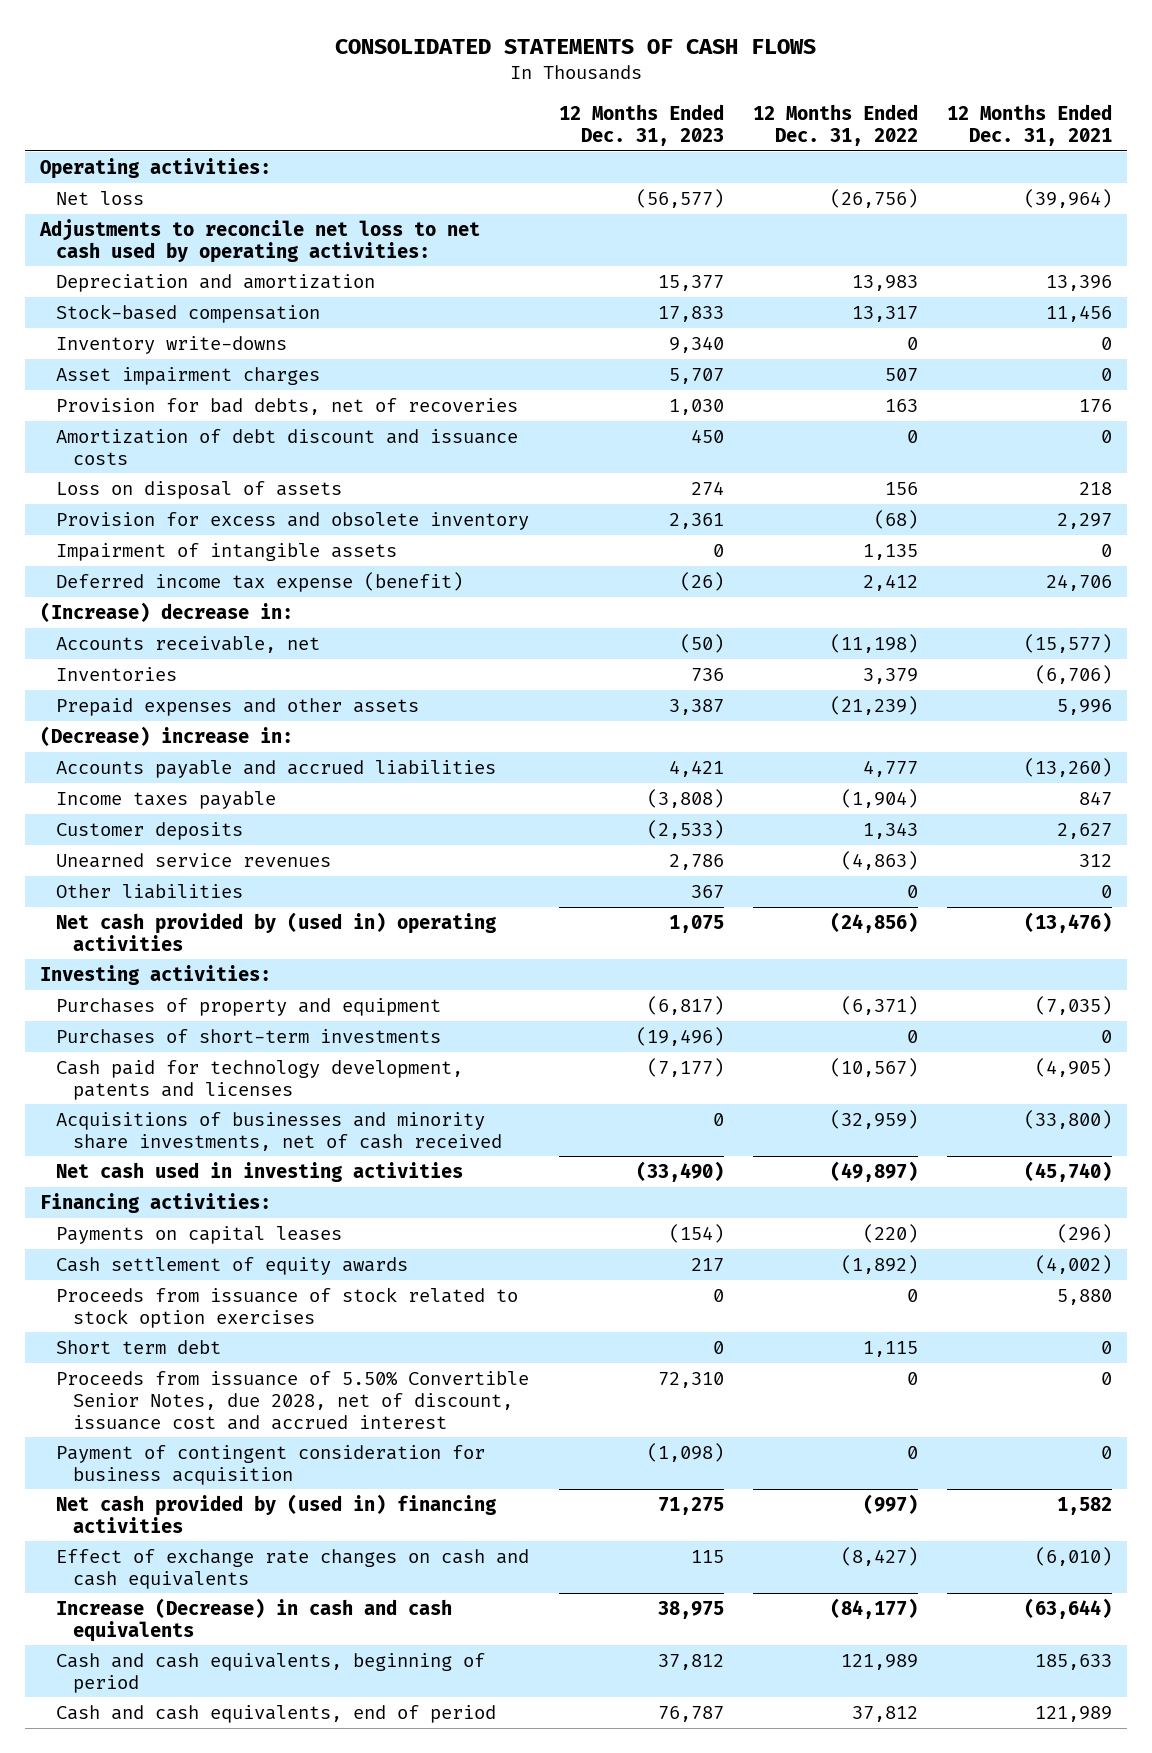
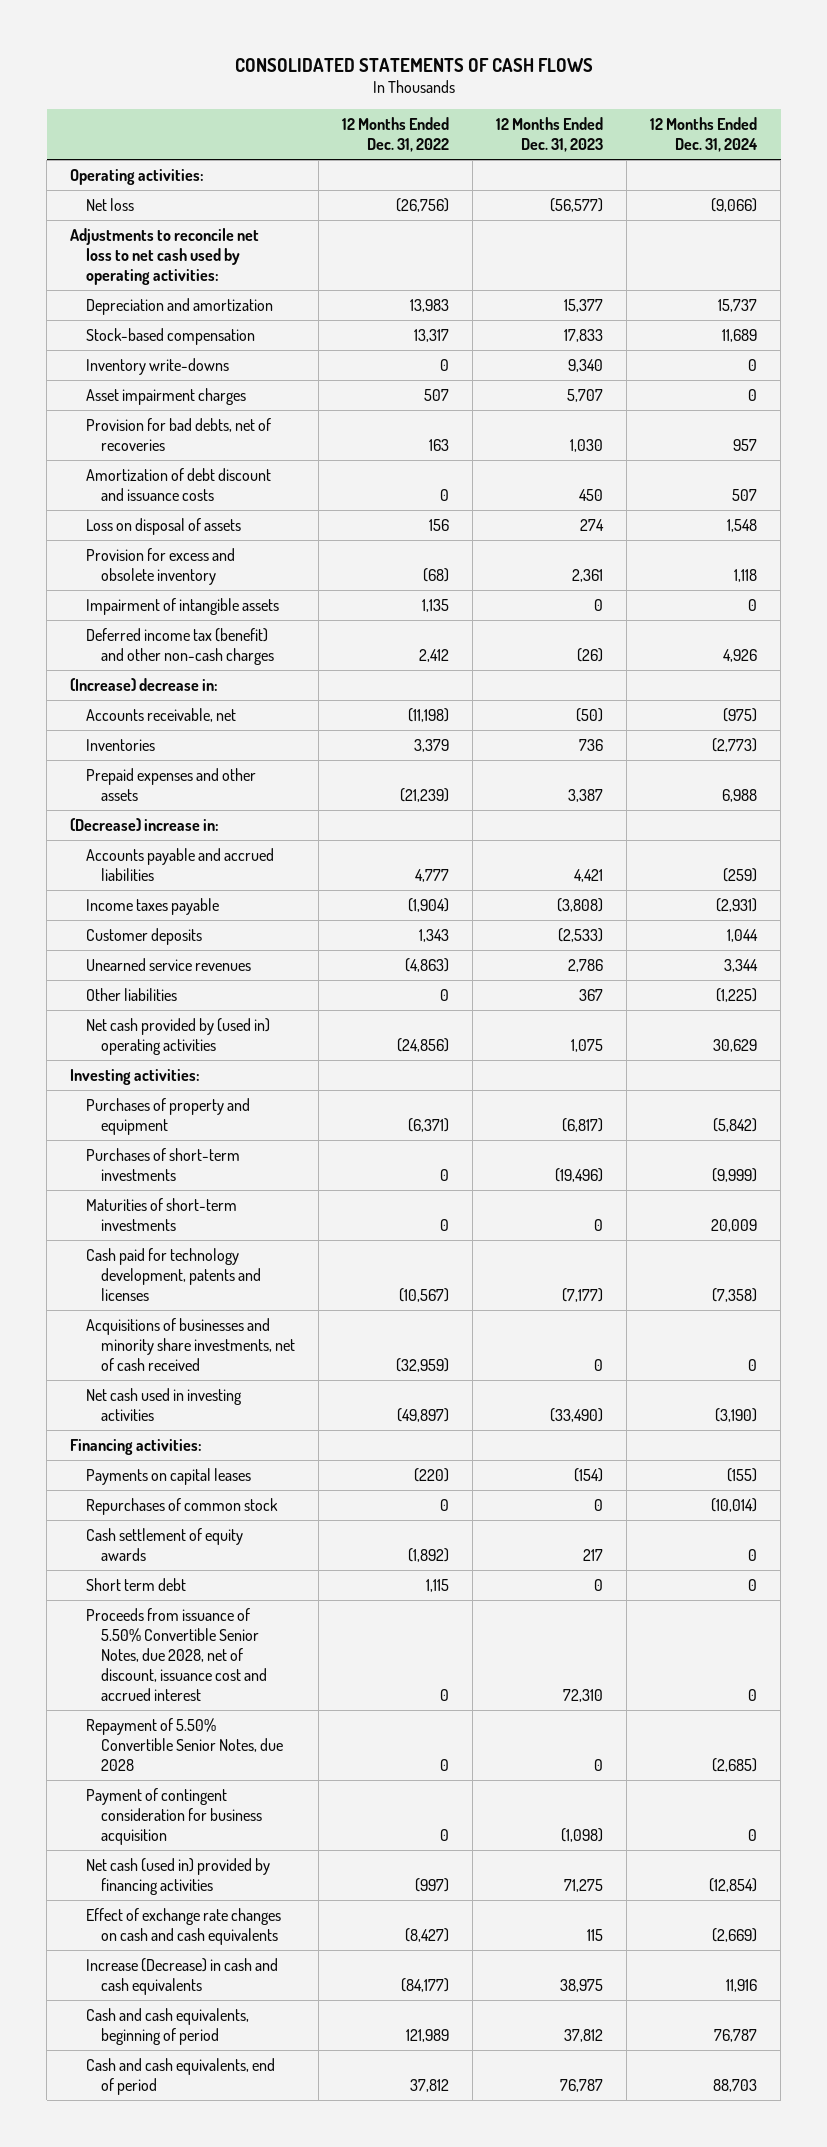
- | 12 Months Ended Dec. 31, 2023 | 12 Months Ended Dec. 31, 2022 | 12 Months Ended Dec. 31, 2021
+ | 12 Months Ended Dec. 31, 2022 | 12 Months Ended Dec. 31, 2023 | 12 Months Ended Dec. 31, 2024
- Deferred income tax expense (benefit) | (26) | 2,412 | 24,706
+ Deferred income tax (benefit) and other non-cash charges | 2,412 | (26) | 4,926
+ Maturities of short-term investments | 0 | 0 | 20,009
+ Repurchases of common stock | 0 | 0 | (10,014)
- Proceeds from issuance of stock related to stock option exercises | 0 | 0 | 5,880
+ Repayment of 5.50% Convertible Senior Notes, due 2028 | 0 | 0 | (2,685)
- Net cash provided by (used in) financing activities | 71,275 | (997) | 1,582
+ Net cash (used in) provided by financing activities | (997) | 71,275 | (12,854)

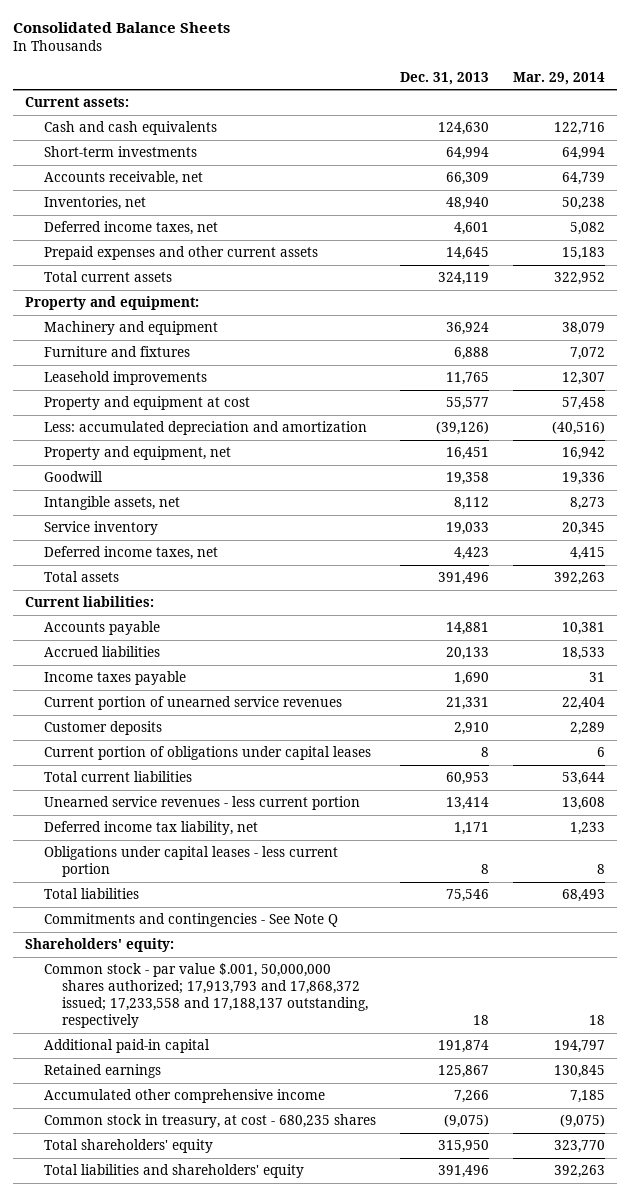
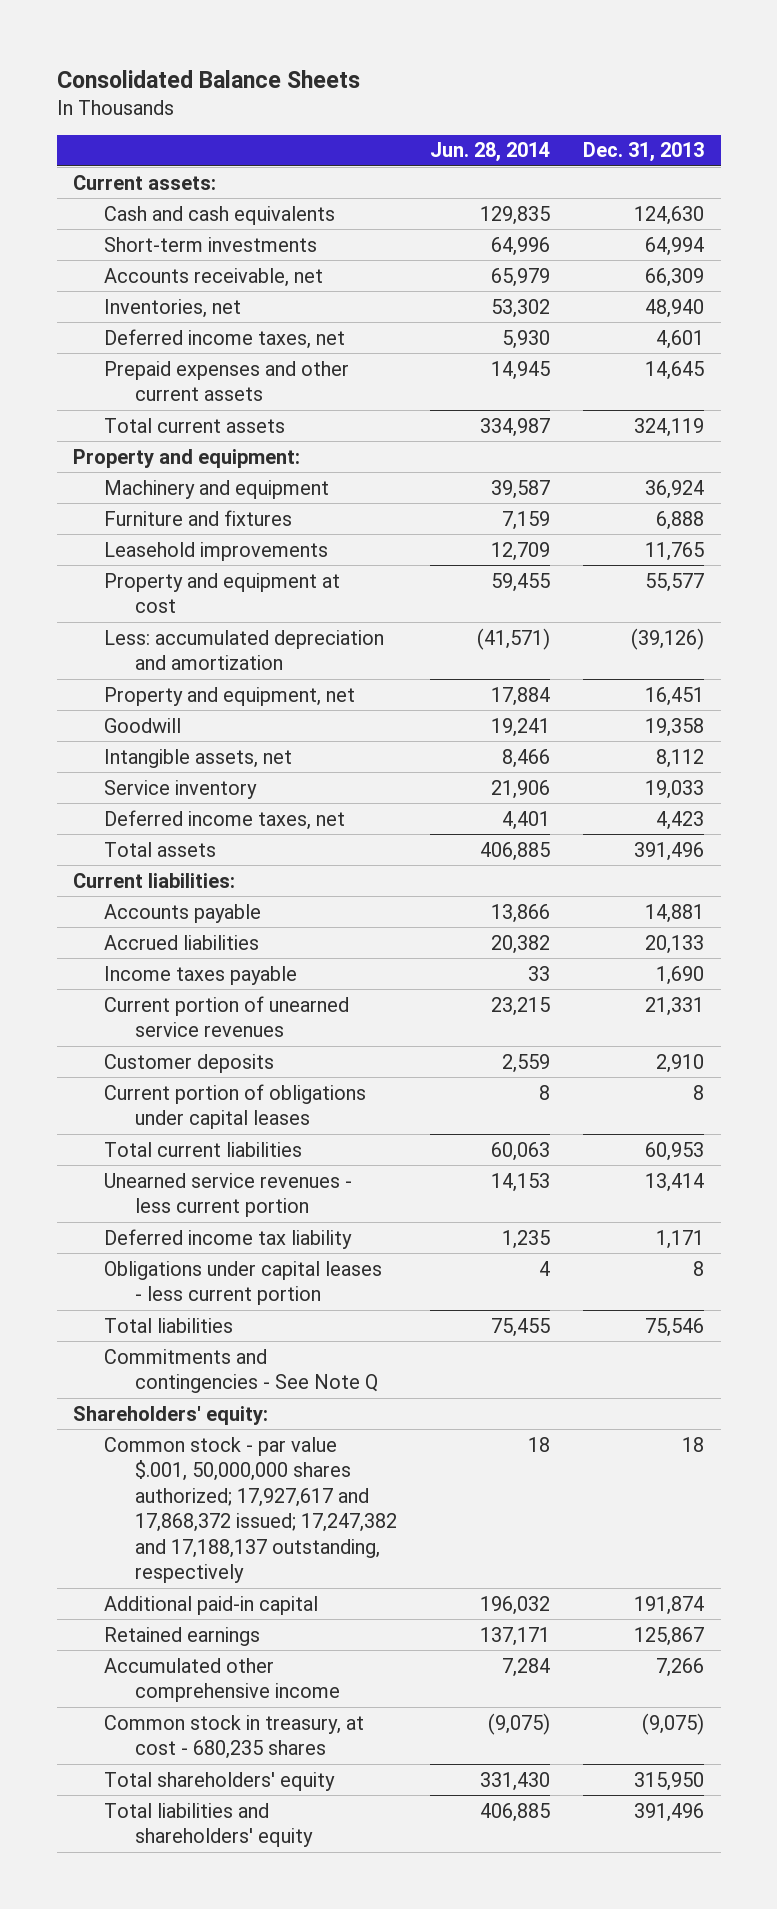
- | Dec. 31, 2013 | Mar. 29, 2014
+ | Jun. 28, 2014 | Dec. 31, 2013
- Deferred income tax liability, net | 1,171 | 1,233
+ Deferred income tax liability | 1,235 | 1,171
- Common stock - par value $.001, 50,000,000 shares authorized; 17,913,793 and 17,868,372 issued; 17,233,558 and 17,188,137 outstanding, respectively | 18 | 18
+ Common stock - par value $.001, 50,000,000 shares authorized; 17,927,617 and 17,868,372 issued; 17,247,382 and 17,188,137 outstanding, respectively | 18 | 18

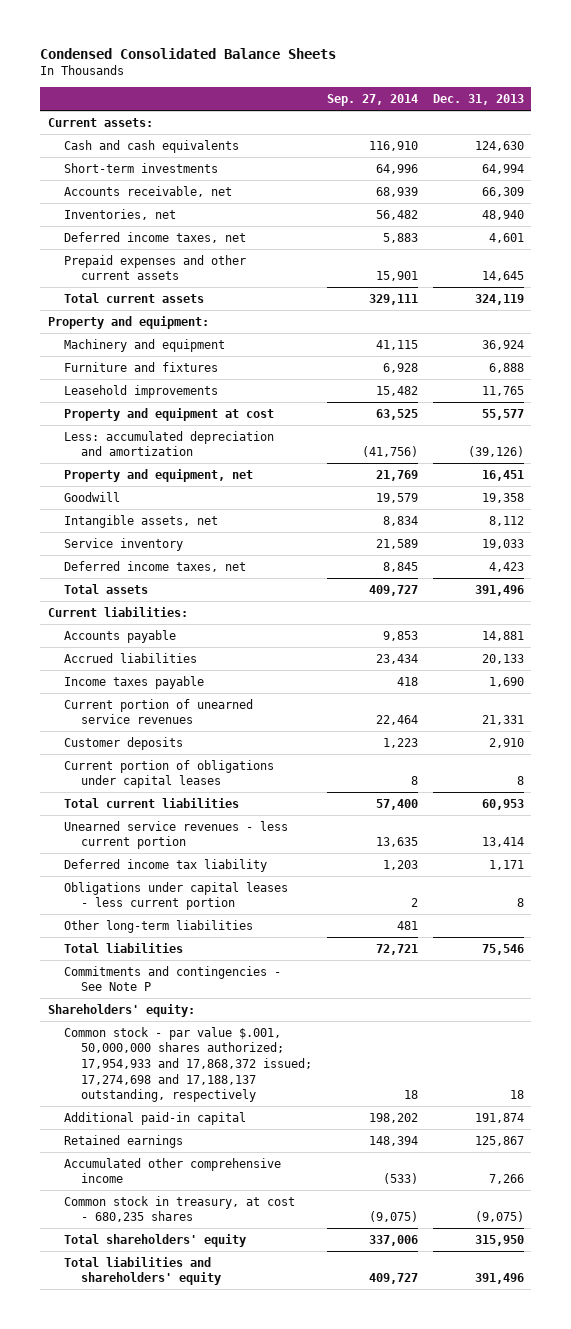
- Consolidated Balance Sheets
+ Condensed Consolidated Balance Sheets
- | Jun. 28, 2014 | Dec. 31, 2013
+ | Sep. 27, 2014 | Dec. 31, 2013
+ Other long-term liabilities | 481 |
- Commitments and contingencies - See Note Q
+ Commitments and contingencies - See Note P
- Common stock - par value $.001, 50,000,000 shares authorized; 17,927,617 and 17,868,372 issued; 17,247,382 and 17,188,137 outstanding, respectively | 18 | 18
+ Common stock - par value $.001, 50,000,000 shares authorized; 17,954,933 and 17,868,372 issued; 17,274,698 and 17,188,137 outstanding, respectively | 18 | 18

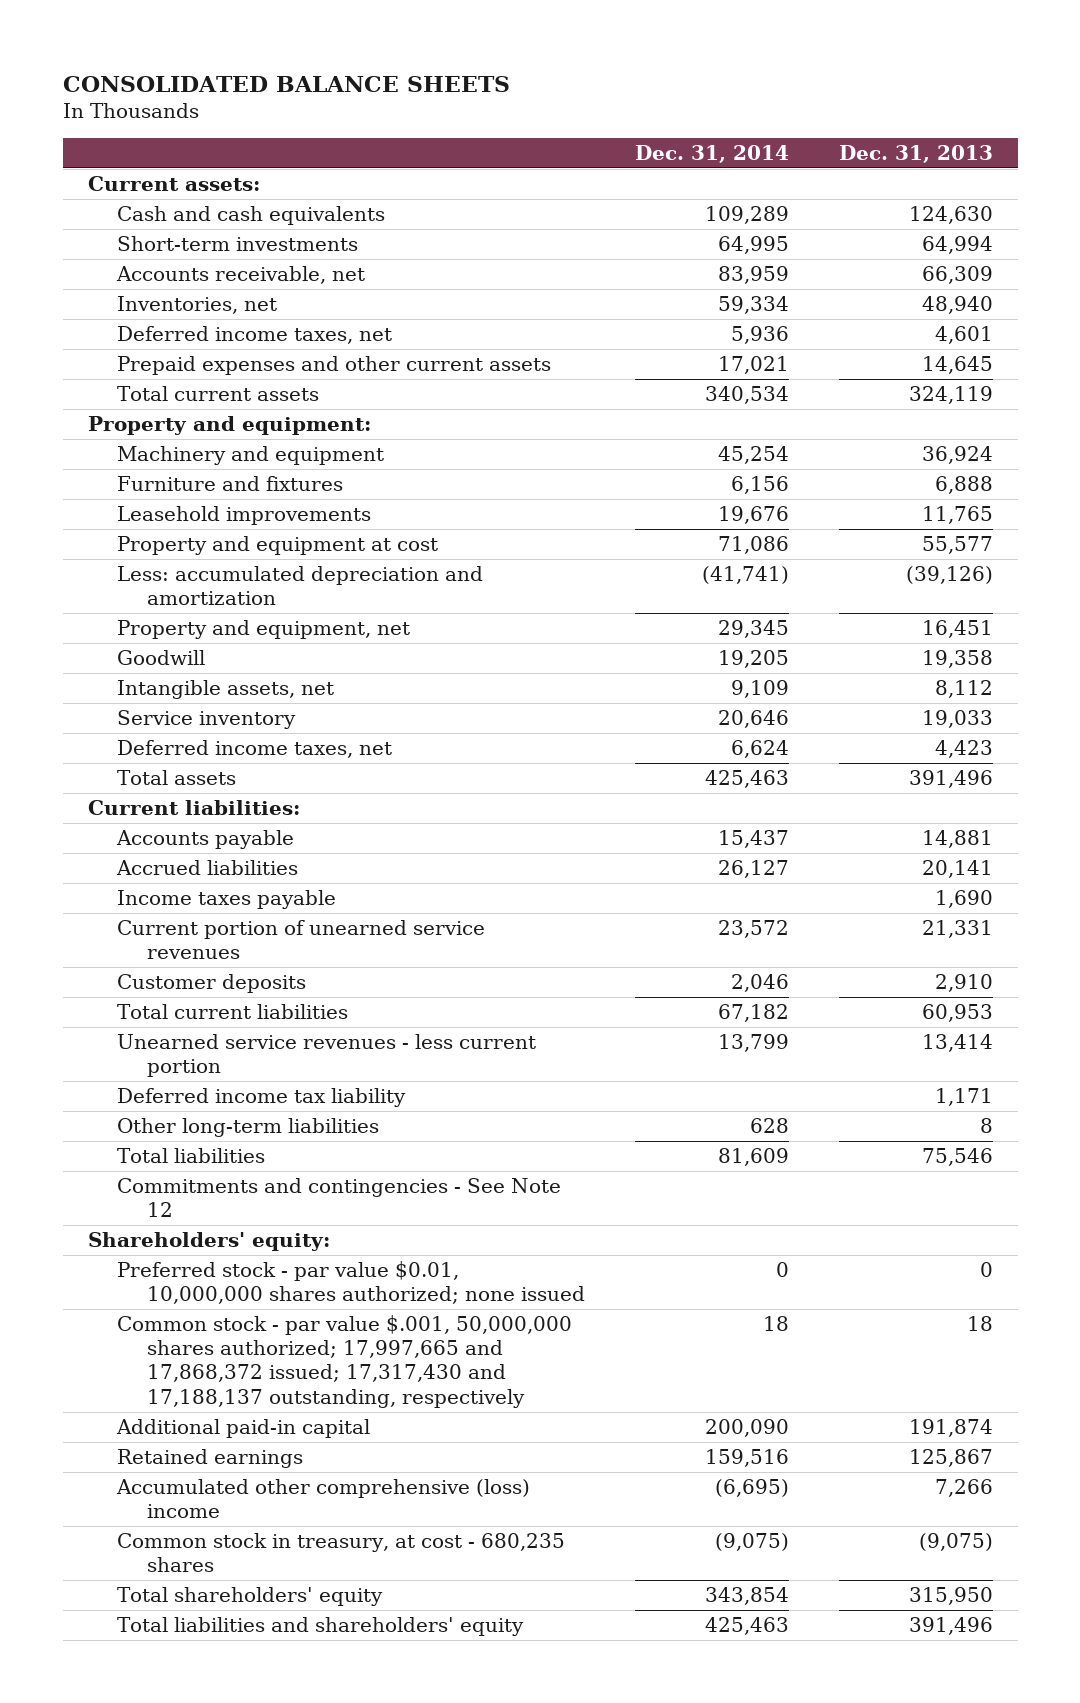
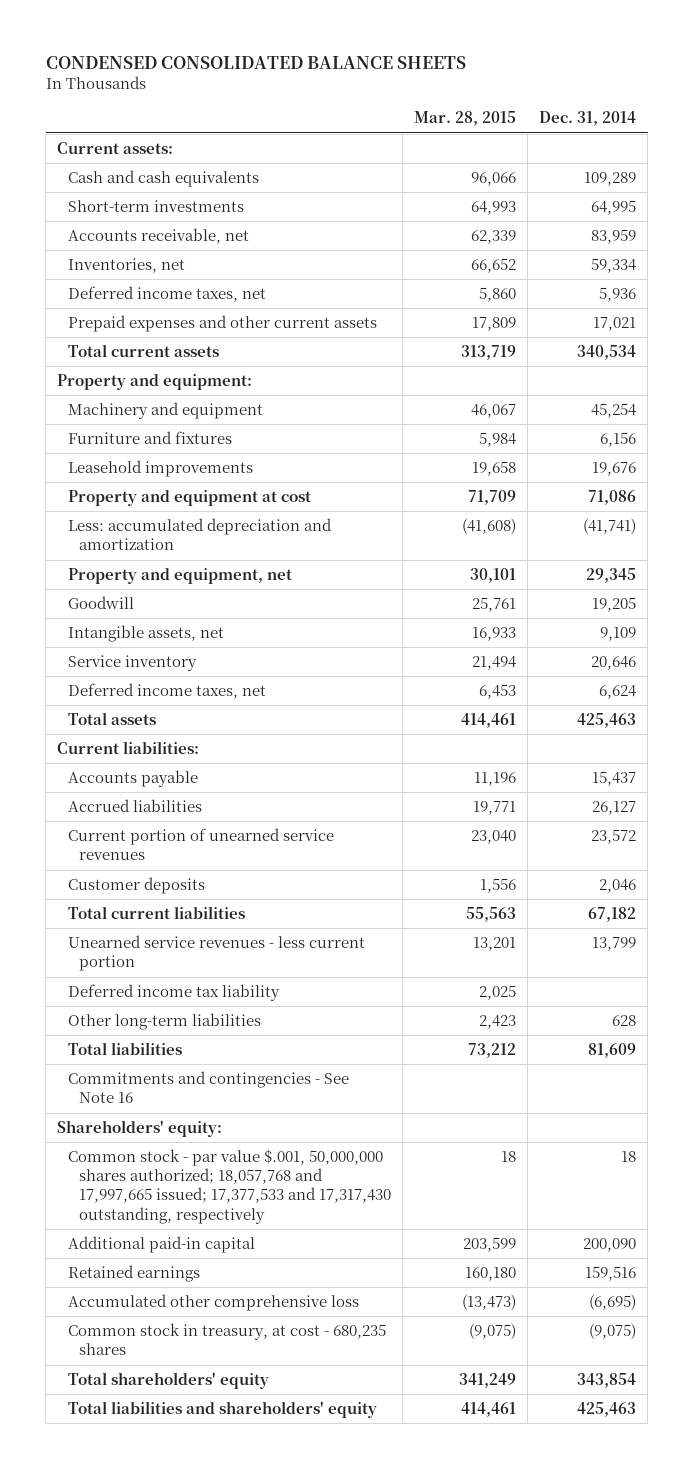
- CONSOLIDATED BALANCE SHEETS
+ CONDENSED CONSOLIDATED BALANCE SHEETS
- | Dec. 31, 2014 | Dec. 31, 2013
+ | Mar. 28, 2015 | Dec. 31, 2014
- Income taxes payable | | 1,690
- Commitments and contingencies - See Note 12
+ Commitments and contingencies - See Note 16
- Preferred stock - par value $0.01, 10,000,000 shares authorized; none issued | 0 | 0
- Common stock - par value $.001, 50,000,000 shares authorized; 17,997,665 and 17,868,372 issued; 17,317,430 and 17,188,137 outstanding, respectively | 18 | 18
+ Common stock - par value $.001, 50,000,000 shares authorized; 18,057,768 and 17,997,665 issued; 17,377,533 and 17,317,430 outstanding, respectively | 18 | 18
- Accumulated other comprehensive (loss) income | (6,695) | 7,266
+ Accumulated other comprehensive loss | (13,473) | (6,695)

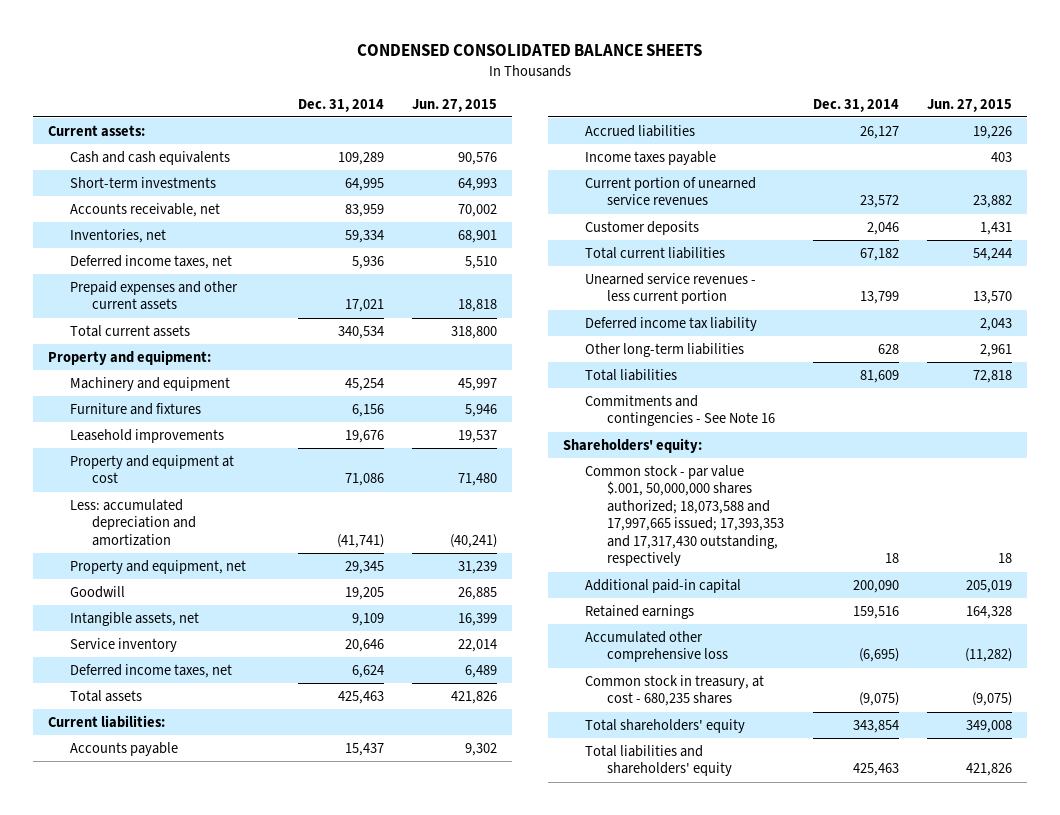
- | Mar. 28, 2015 | Dec. 31, 2014
+ | Dec. 31, 2014 | Jun. 27, 2015
+ Income taxes payable | | 403
- Common stock - par value $.001, 50,000,000 shares authorized; 18,057,768 and 17,997,665 issued; 17,377,533 and 17,317,430 outstanding, respectively | 18 | 18
+ Common stock - par value $.001, 50,000,000 shares authorized; 18,073,588 and 17,997,665 issued; 17,393,353 and 17,317,430 outstanding, respectively | 18 | 18

